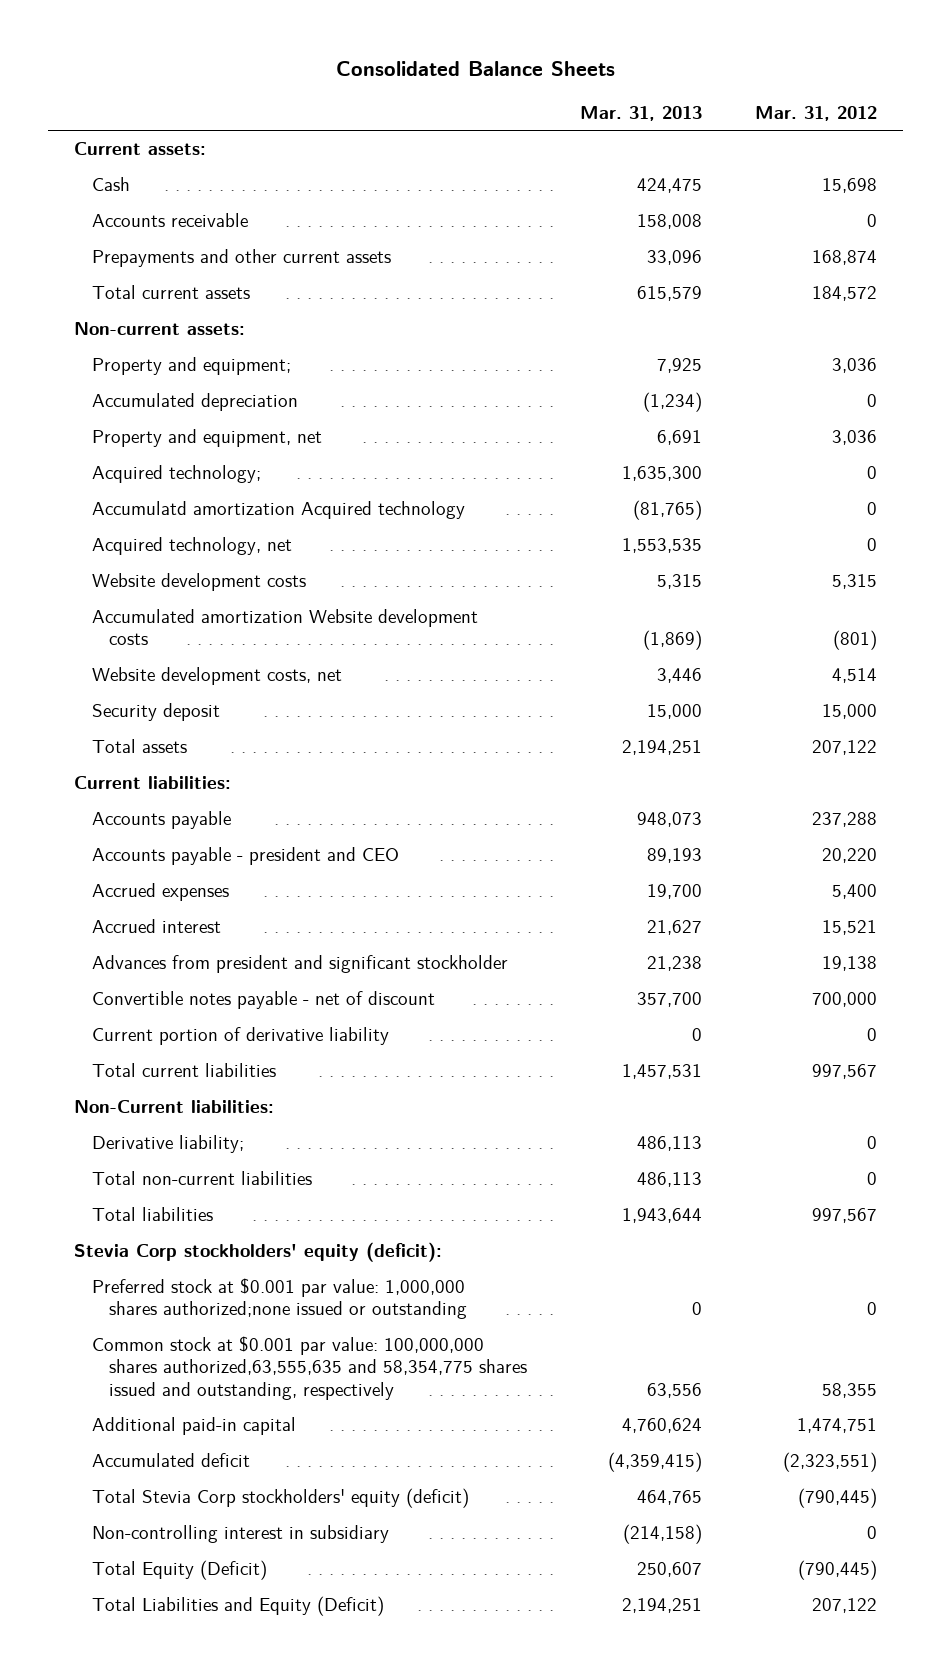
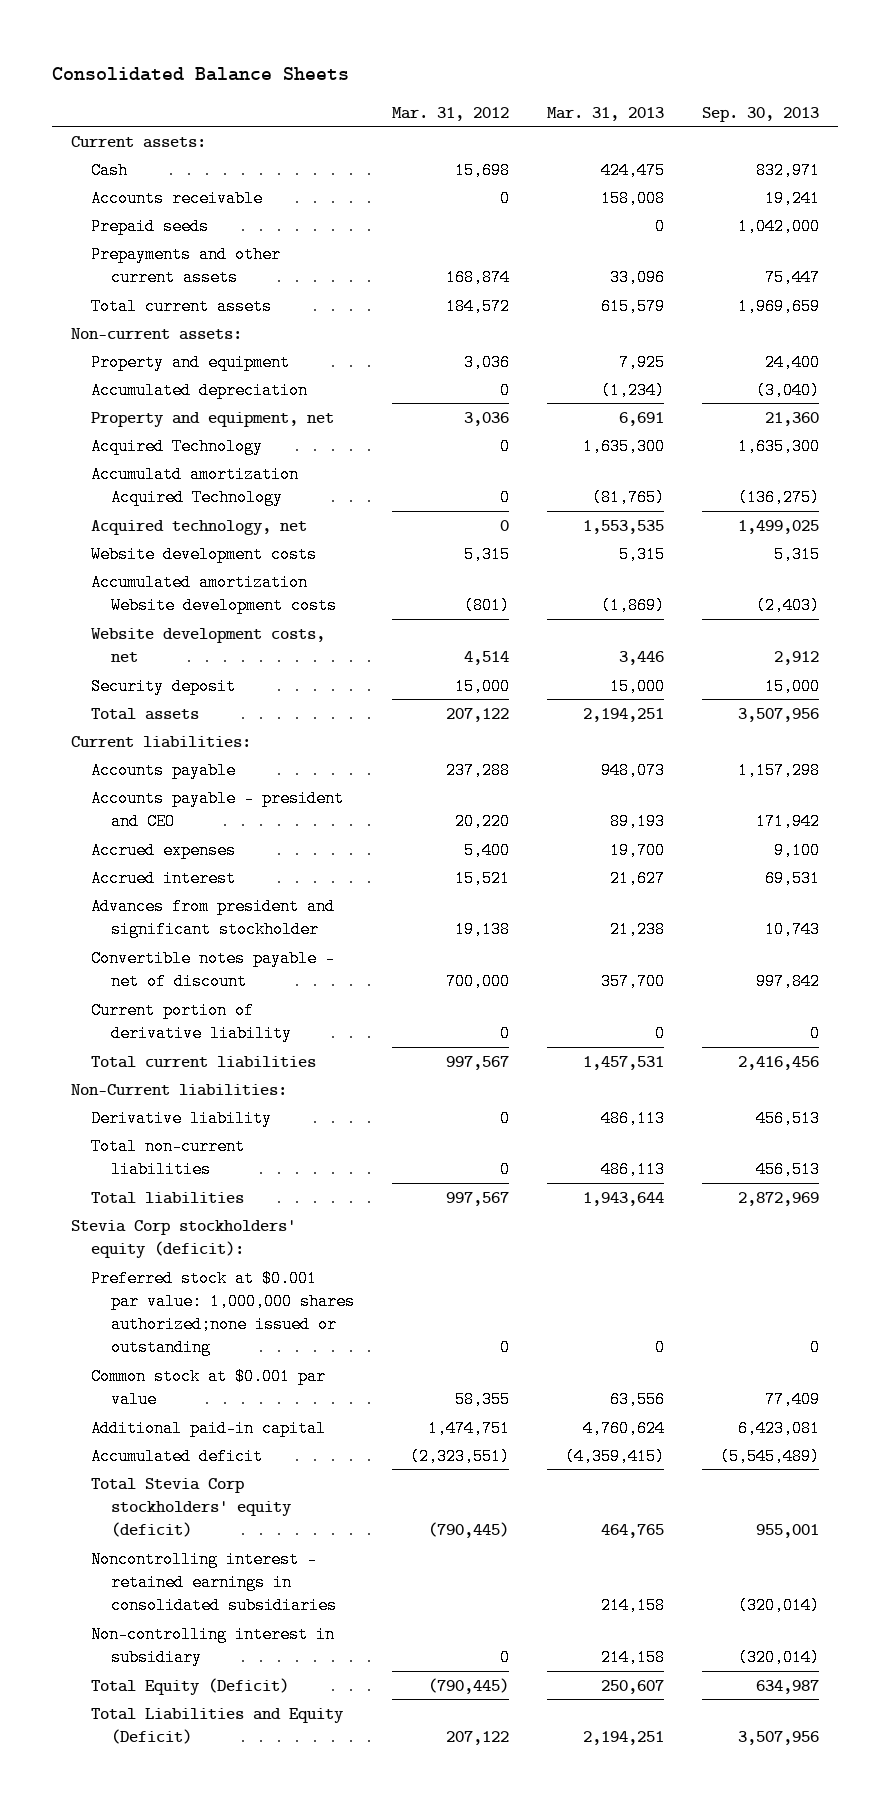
- | Mar. 31, 2013 | Mar. 31, 2012
+ | Mar. 31, 2012 | Mar. 31, 2013 | Sep. 30, 2013
+ Prepaid seeds | | 0 | 1,042,000
- Property and equipment; | 7,925 | 3,036
+ Property and equipment | 3,036 | 7,925 | 24,400
- Acquired technology; | 1,635,300 | 0
- Accumulatd amortization Acquired technology | (81,765) | 0
+ Acquired Technology | 0 | 1,635,300 | 1,635,300
+ Accumulatd amortization Acquired Technology | 0 | (81,765) | (136,275)
- Derivative liability; | 486,113 | 0
+ Derivative liability | 0 | 486,113 | 456,513
- Common stock at $0.001 par value: 100,000,000 shares authorized,63,555,635 and 58,354,775 shares issued and outstanding, respectively | 63,556 | 58,355
+ Common stock at $0.001 par value | 58,355 | 63,556 | 77,409
- Non-controlling interest in subsidiary | (214,158) | 0
+ Noncontrolling interest - retained earnings in consolidated subsidiaries | | 214,158 | (320,014)
+ Non-controlling interest in subsidiary | 0 | 214,158 | (320,014)

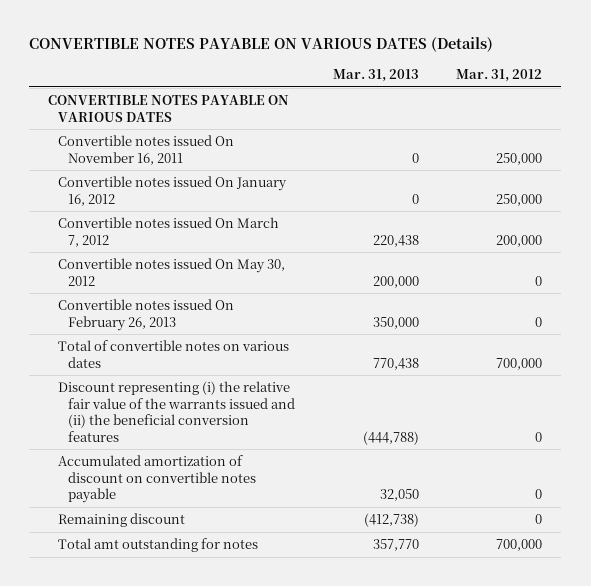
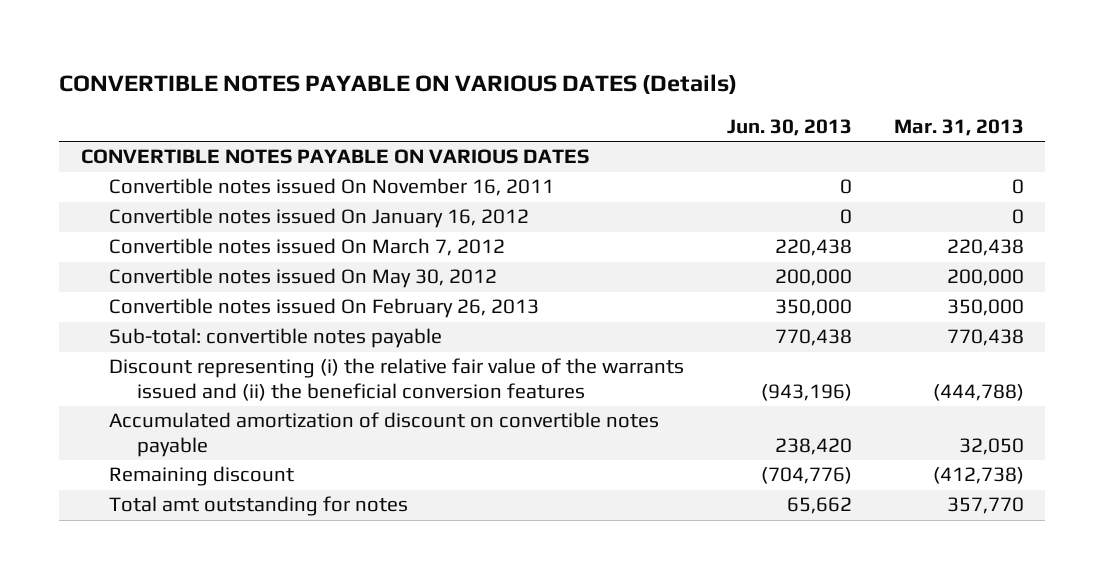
- | Mar. 31, 2013 | Mar. 31, 2012
+ | Jun. 30, 2013 | Mar. 31, 2013
- Total of convertible notes on various dates | 770,438 | 700,000
+ Sub-total: convertible notes payable | 770,438 | 770,438

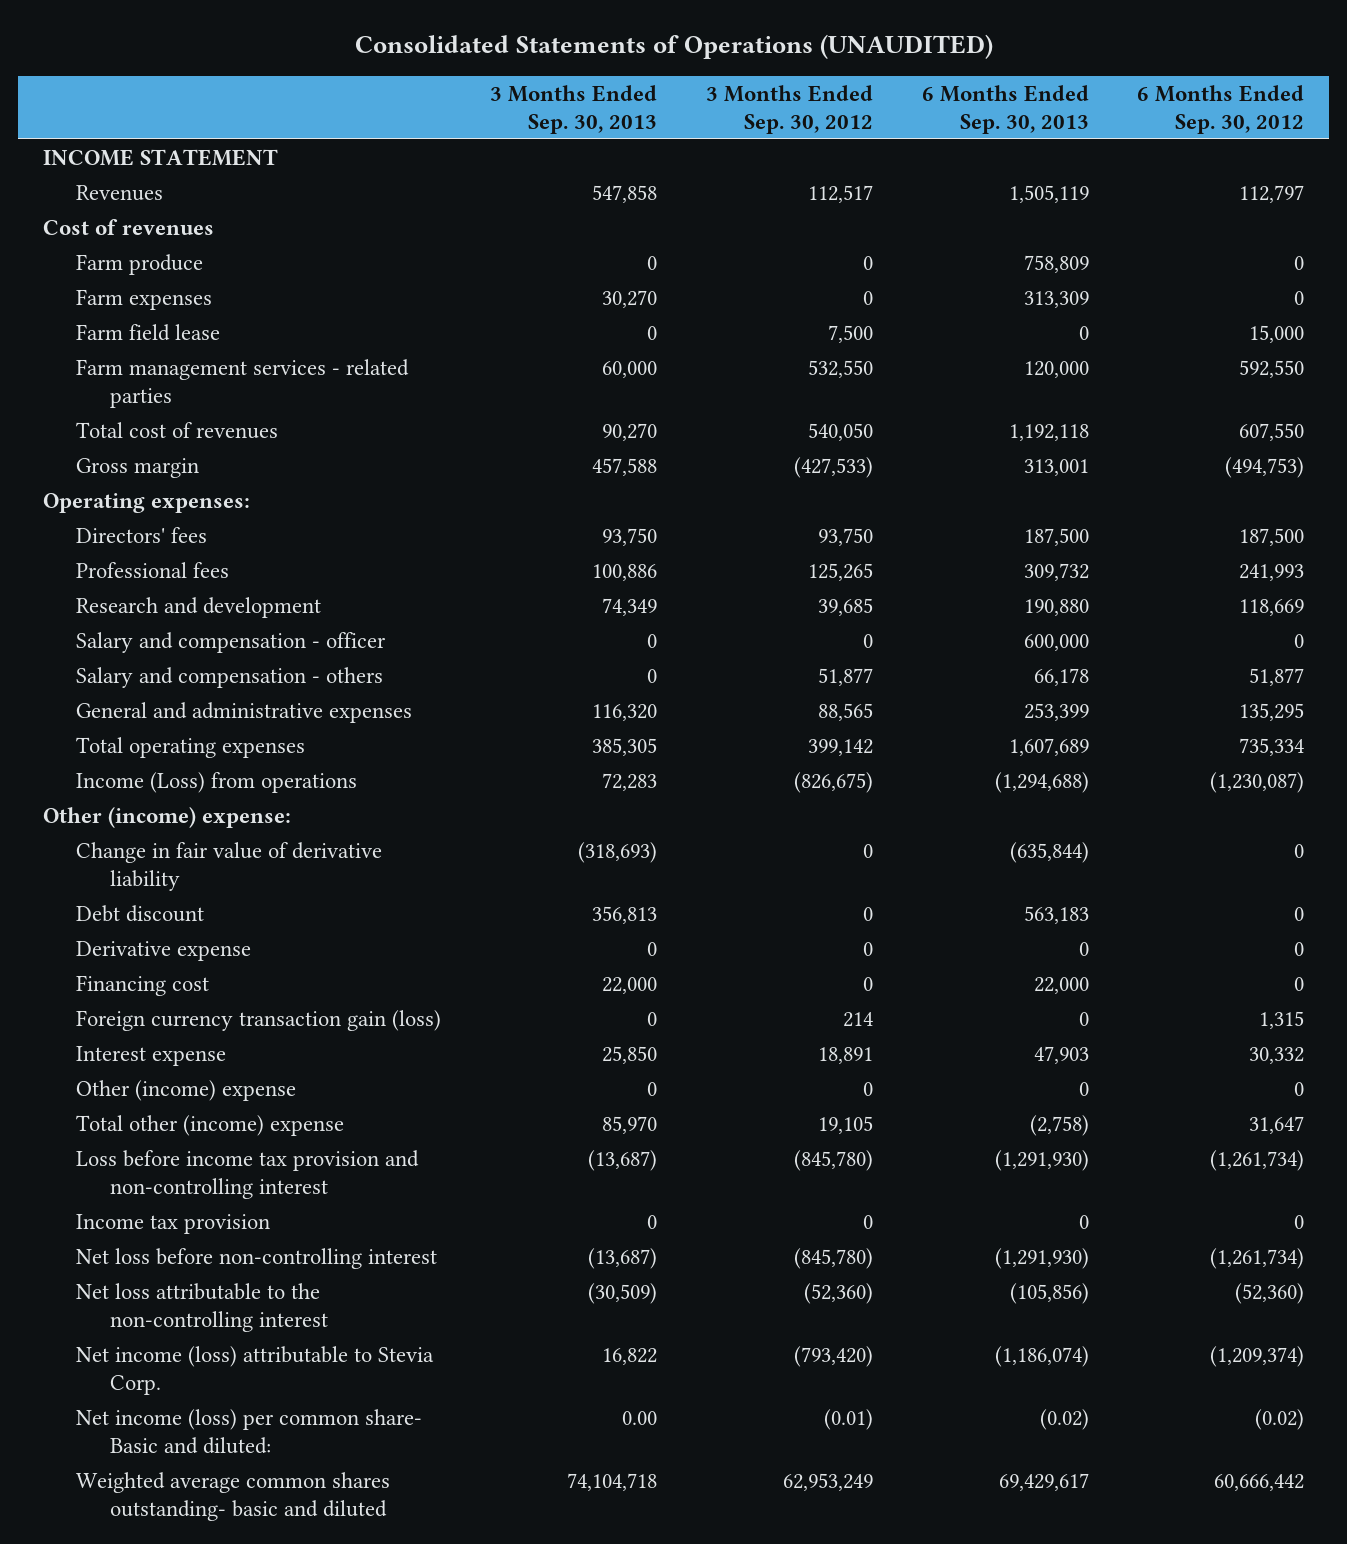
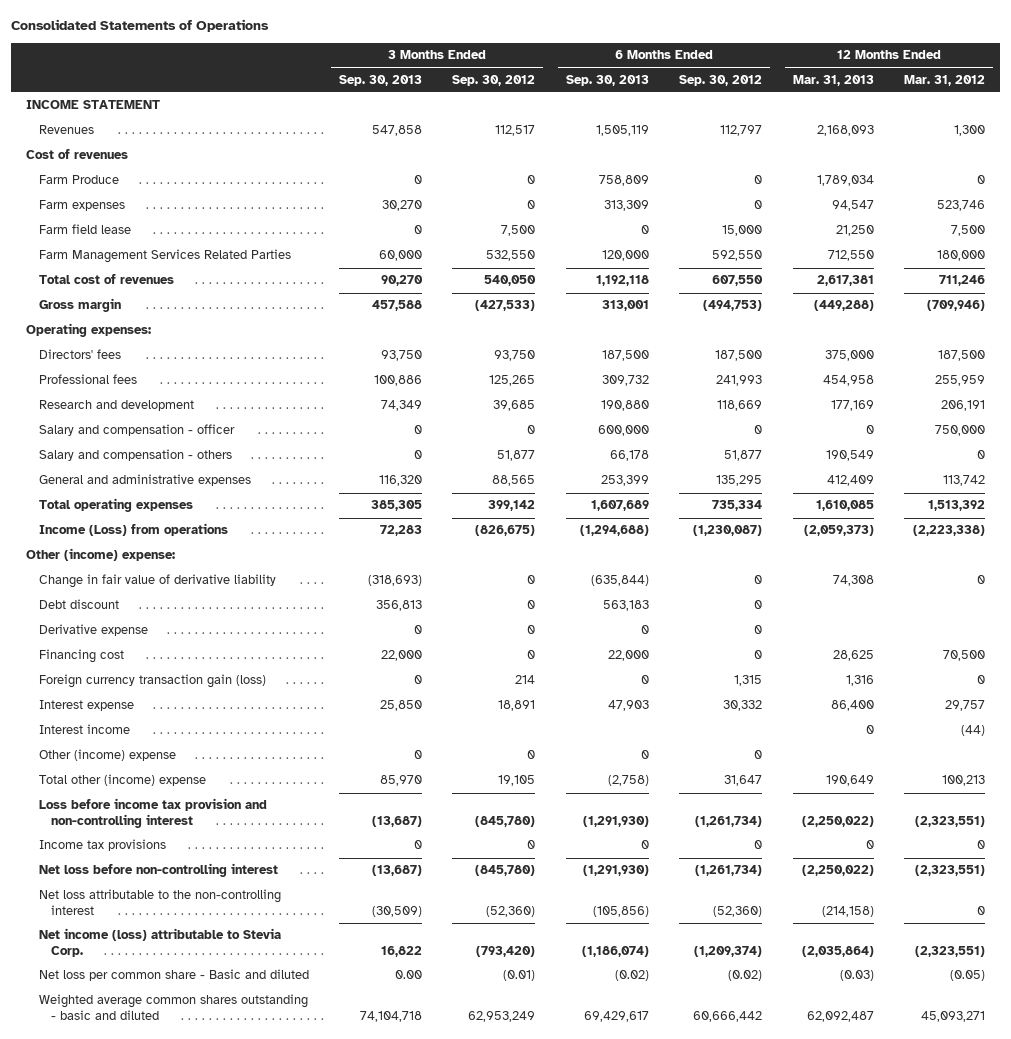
- Consolidated Statements of Operations (UNAUDITED)
+ Consolidated Statements of Operations
- | 3 Months Ended Sep. 30, 2013 | 3 Months Ended Sep. 30, 2012 | 6 Months Ended Sep. 30, 2013 | 6 Months Ended Sep. 30, 2012
+ | 3 Months Ended Sep. 30, 2013 | 3 Months Ended Sep. 30, 2012 | 6 Months Ended Sep. 30, 2013 | 6 Months Ended Sep. 30, 2012 | 12 Months Ended Mar. 31, 2013 | 12 Months Ended Mar. 31, 2012
- Farm produce | 0 | 0 | 758,809 | 0
+ Farm Produce | 0 | 0 | 758,809 | 0 | 1,789,034 | 0
- Farm management services - related parties | 60,000 | 532,550 | 120,000 | 592,550
+ Farm Management Services Related Parties | 60,000 | 532,550 | 120,000 | 592,550 | 712,550 | 180,000
+ Interest income | | | | | 0 | (44)
- Income tax provision | 0 | 0 | 0 | 0
+ Income tax provisions | 0 | 0 | 0 | 0 | 0 | 0
- Net income (loss) per common share- Basic and diluted: | 0.00 | (0.01) | (0.02) | (0.02)
- Weighted average common shares outstanding- basic and diluted | 74,104,718 | 62,953,249 | 69,429,617 | 60,666,442
+ Net loss per common share - Basic and diluted | 0.00 | (0.01) | (0.02) | (0.02) | (0.03) | (0.05)
+ Weighted average common shares outstanding - basic and diluted | 74,104,718 | 62,953,249 | 69,429,617 | 60,666,442 | 62,092,487 | 45,093,271

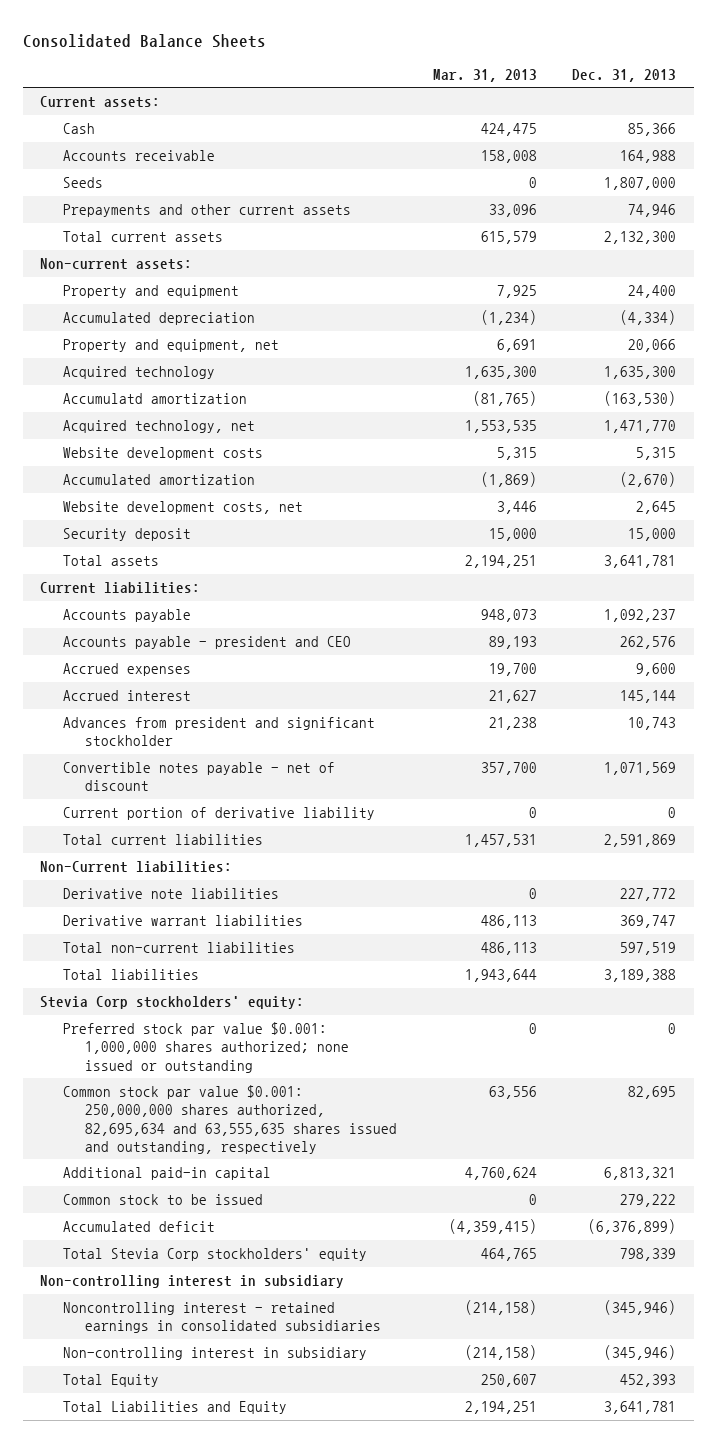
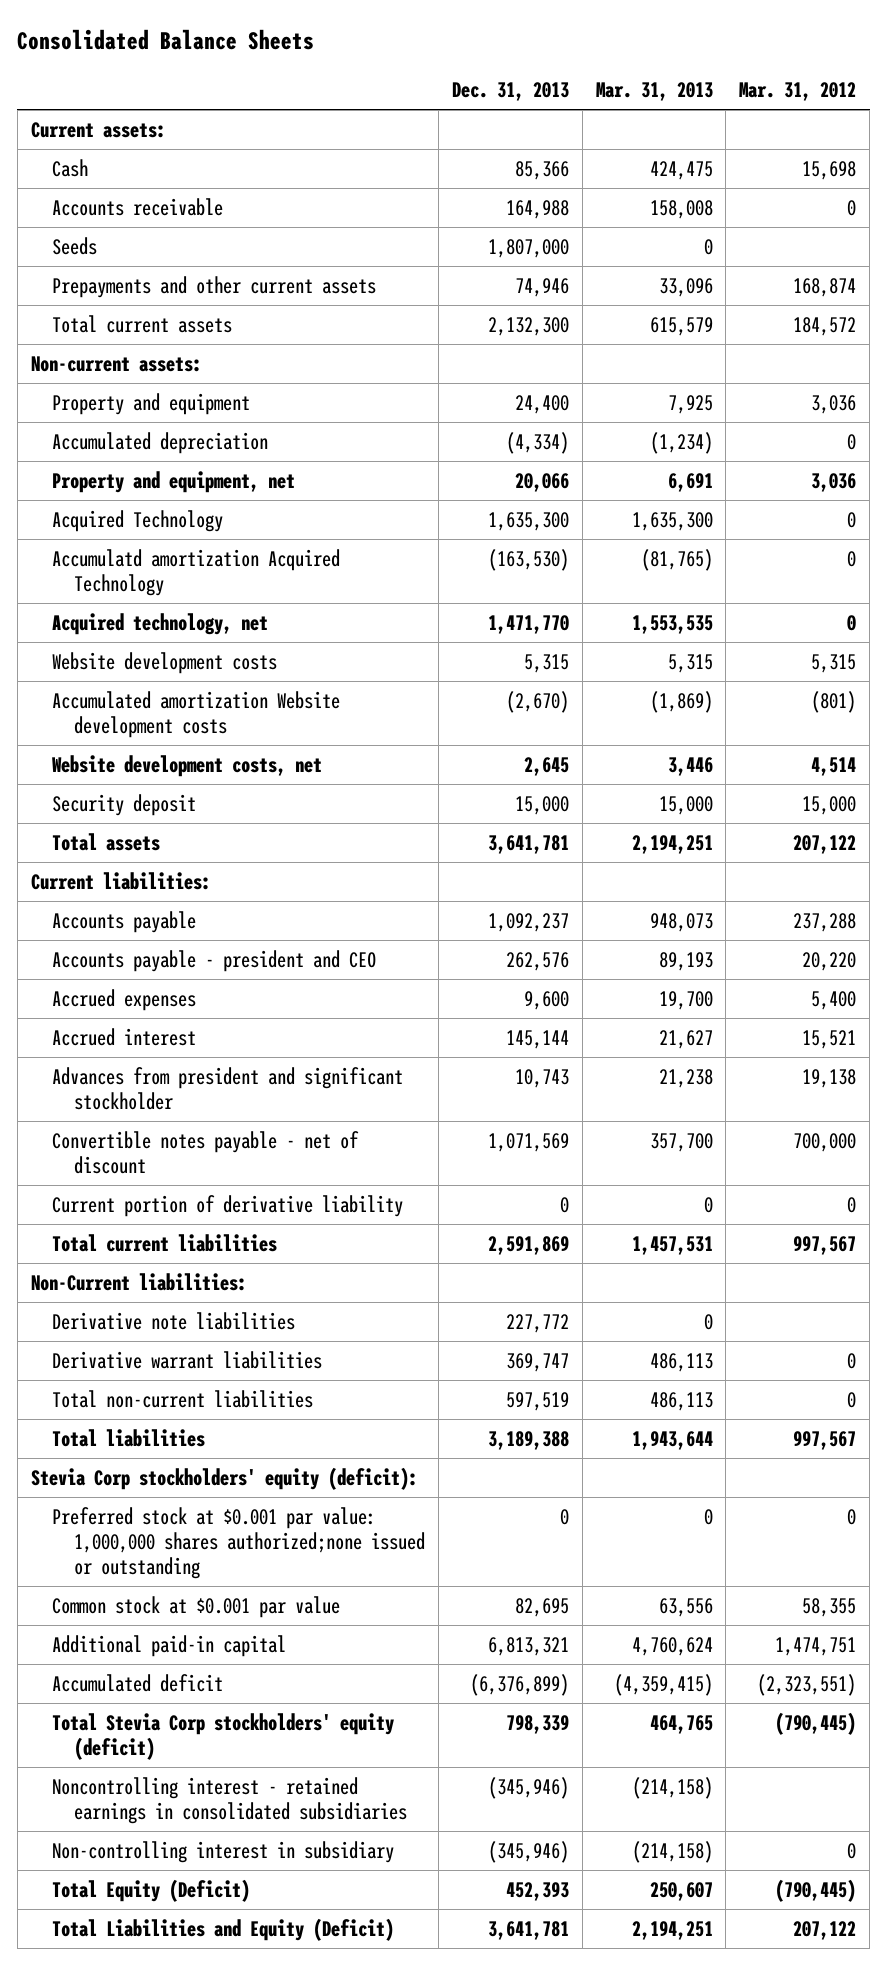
- | Mar. 31, 2013 | Dec. 31, 2013
+ | Dec. 31, 2013 | Mar. 31, 2013 | Mar. 31, 2012
- Acquired technology | 1,635,300 | 1,635,300
- Accumulatd amortization | (81,765) | (163,530)
+ Acquired Technology | 1,635,300 | 1,635,300 | 0
+ Accumulatd amortization Acquired Technology | (163,530) | (81,765) | 0
- Accumulated amortization | (1,869) | (2,670)
+ Accumulated amortization Website development costs | (2,670) | (1,869) | (801)
- Stevia Corp stockholders' equity:
- Preferred stock par value $0.001: 1,000,000 shares authorized; none issued or outstanding | 0 | 0
- Common stock par value $0.001: 250,000,000 shares authorized, 82,695,634 and 63,555,635 shares issued and outstanding, respectively | 63,556 | 82,695
+ Stevia Corp stockholders' equity (deficit):
+ Preferred stock at $0.001 par value: 1,000,000 shares authorized;none issued or outstanding | 0 | 0 | 0
+ Common stock at $0.001 par value | 82,695 | 63,556 | 58,355
- Common stock to be issued | 0 | 279,222
- Total Stevia Corp stockholders' equity | 464,765 | 798,339
- Non-controlling interest in subsidiary
+ Total Stevia Corp stockholders' equity (deficit) | 798,339 | 464,765 | (790,445)
- Total Equity | 250,607 | 452,393
- Total Liabilities and Equity | 2,194,251 | 3,641,781
+ Total Equity (Deficit) | 452,393 | 250,607 | (790,445)
+ Total Liabilities and Equity (Deficit) | 3,641,781 | 2,194,251 | 207,122

